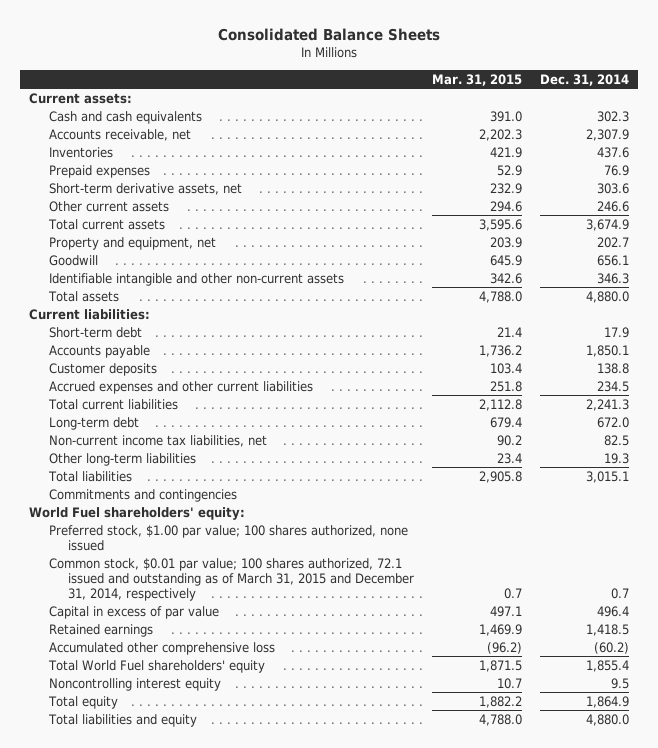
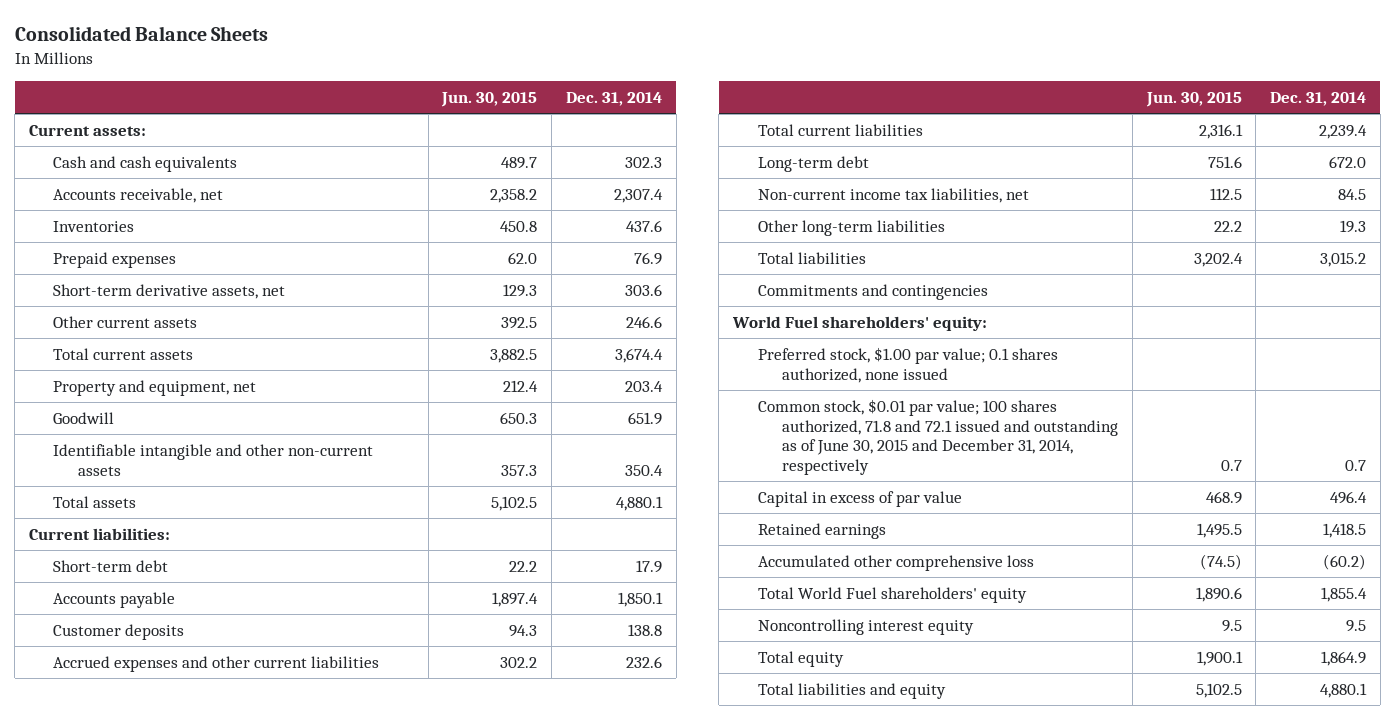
- | Mar. 31, 2015 | Dec. 31, 2014
+ | Jun. 30, 2015 | Dec. 31, 2014
- Accounts receivable, net | 2,202.3 | 2,307.9
+ Accounts receivable, net | 2,358.2 | 2,307.4
- Total current assets | 3,595.6 | 3,674.9
- Property and equipment, net | 203.9 | 202.7
- Goodwill | 645.9 | 656.1
- Identifiable intangible and other non-current assets | 342.6 | 346.3
- Total assets | 4,788.0 | 4,880.0
+ Total current assets | 3,882.5 | 3,674.4
+ Property and equipment, net | 212.4 | 203.4
+ Goodwill | 650.3 | 651.9
+ Identifiable intangible and other non-current assets | 357.3 | 350.4
+ Total assets | 5,102.5 | 4,880.1
- Accrued expenses and other current liabilities | 251.8 | 234.5
- Total current liabilities | 2,112.8 | 2,241.3
+ Accrued expenses and other current liabilities | 302.2 | 232.6
+ Total current liabilities | 2,316.1 | 2,239.4
- Non-current income tax liabilities, net | 90.2 | 82.5
+ Non-current income tax liabilities, net | 112.5 | 84.5
- Total liabilities | 2,905.8 | 3,015.1
+ Total liabilities | 3,202.4 | 3,015.2
- Preferred stock, $1.00 par value; 100 shares authorized, none issued
- Common stock, $0.01 par value; 100 shares authorized, 72.1 issued and outstanding as of March 31, 2015 and December 31, 2014, respectively | 0.7 | 0.7
+ Preferred stock, $1.00 par value; 0.1 shares authorized, none issued
+ Common stock, $0.01 par value; 100 shares authorized, 71.8 and 72.1 issued and outstanding as of June 30, 2015 and December 31, 2014, respectively | 0.7 | 0.7
- Total liabilities and equity | 4,788.0 | 4,880.0
+ Total liabilities and equity | 5,102.5 | 4,880.1

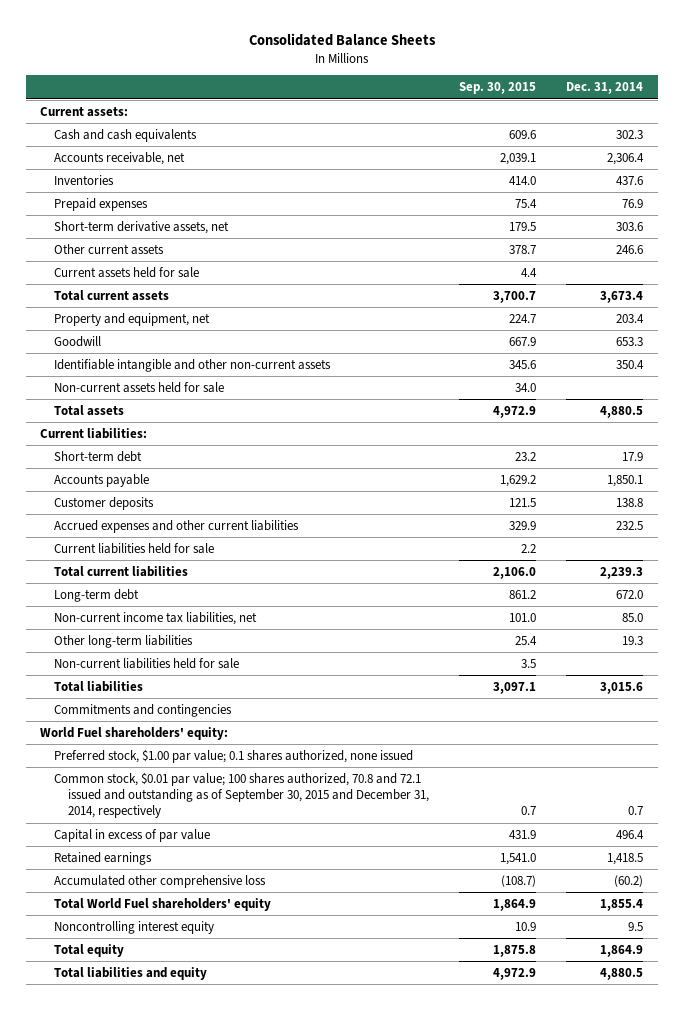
- | Jun. 30, 2015 | Dec. 31, 2014
+ | Sep. 30, 2015 | Dec. 31, 2014
- Accounts receivable, net | 2,358.2 | 2,307.4
+ Accounts receivable, net | 2,039.1 | 2,306.4
- Total current assets | 3,882.5 | 3,674.4
+ Current assets held for sale | 4.4 |
+ Total current assets | 3,700.7 | 3,673.4
- Goodwill | 650.3 | 651.9
+ Goodwill | 667.9 | 653.3
- Total assets | 5,102.5 | 4,880.1
+ Non-current assets held for sale | 34.0 |
+ Total assets | 4,972.9 | 4,880.5
- Accrued expenses and other current liabilities | 302.2 | 232.6
- Total current liabilities | 2,316.1 | 2,239.4
+ Accrued expenses and other current liabilities | 329.9 | 232.5
+ Current liabilities held for sale | 2.2 |
+ Total current liabilities | 2,106.0 | 2,239.3
- Non-current income tax liabilities, net | 112.5 | 84.5
+ Non-current income tax liabilities, net | 101.0 | 85.0
- Total liabilities | 3,202.4 | 3,015.2
+ Non-current liabilities held for sale | 3.5 |
+ Total liabilities | 3,097.1 | 3,015.6
- Common stock, $0.01 par value; 100 shares authorized, 71.8 and 72.1 issued and outstanding as of June 30, 2015 and December 31, 2014, respectively | 0.7 | 0.7
+ Common stock, $0.01 par value; 100 shares authorized, 70.8 and 72.1 issued and outstanding as of September 30, 2015 and December 31, 2014, respectively | 0.7 | 0.7
- Total liabilities and equity | 5,102.5 | 4,880.1
+ Total liabilities and equity | 4,972.9 | 4,880.5

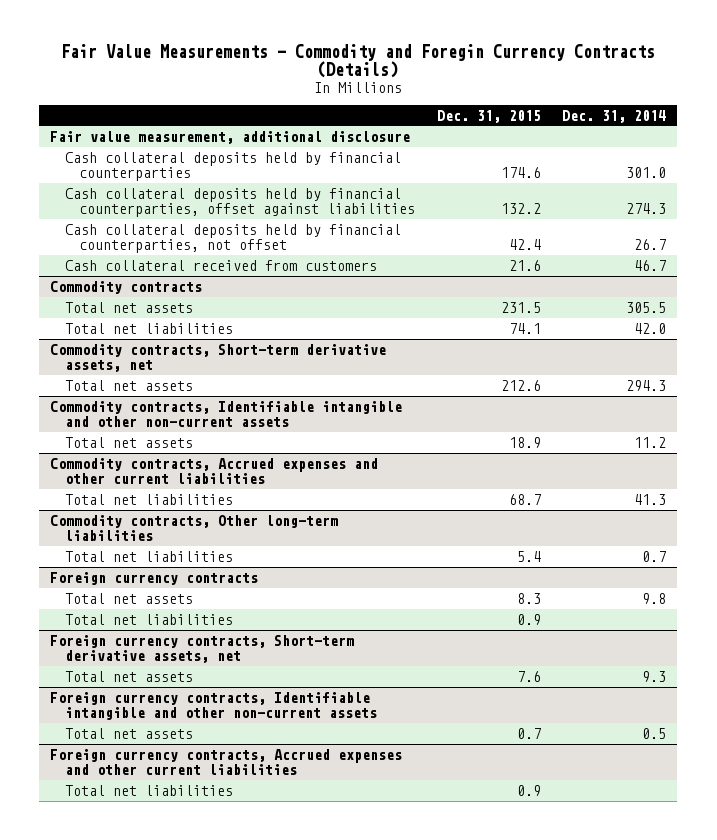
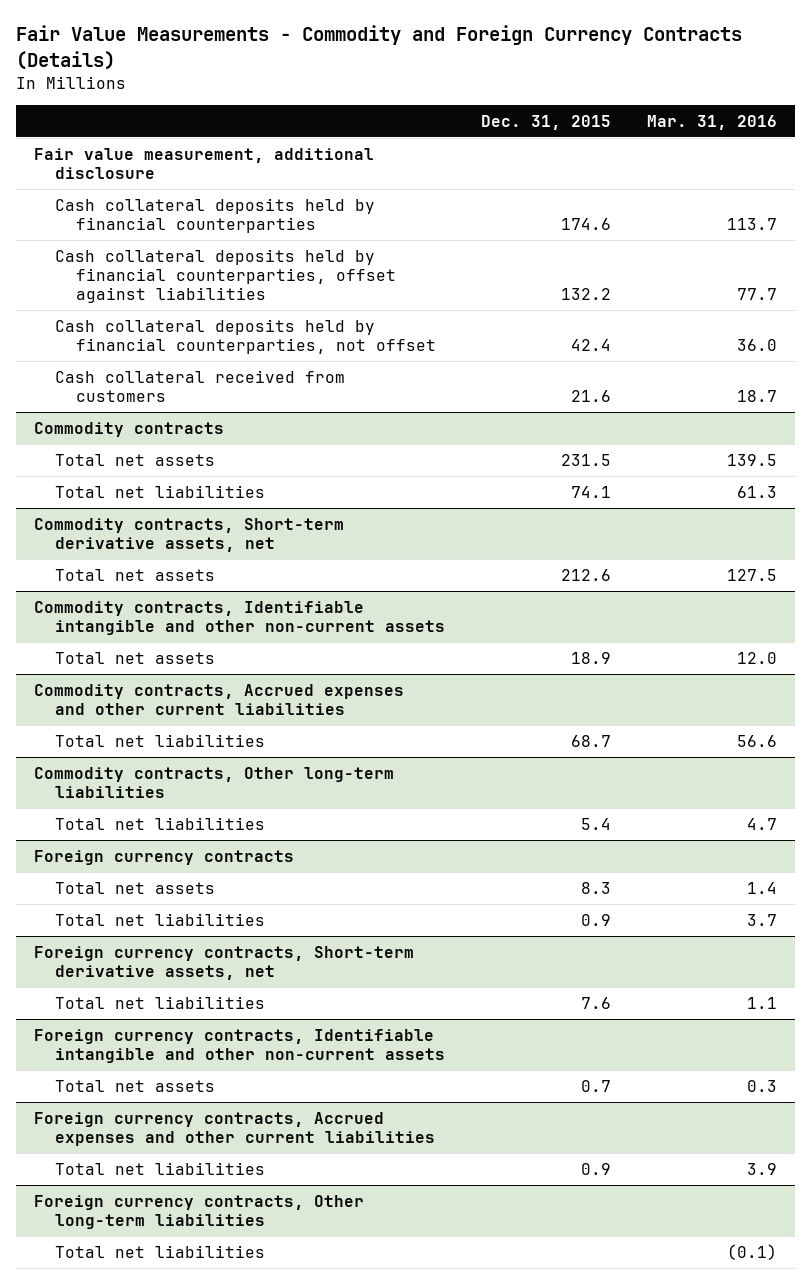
- Fair Value Measurements - Commodity and Foregin Currency Contracts (Details)
+ Fair Value Measurements - Commodity and Foreign Currency Contracts (Details)
- | Dec. 31, 2015 | Dec. 31, 2014
+ | Dec. 31, 2015 | Mar. 31, 2016
@ Foreign currency contracts, Short-term derivative assets, net
- Total net assets | 7.6 | 9.3
+ Total net liabilities | 7.6 | 1.1
+ Foreign currency contracts, Other long-term liabilities
+ Total net liabilities | | (0.1)

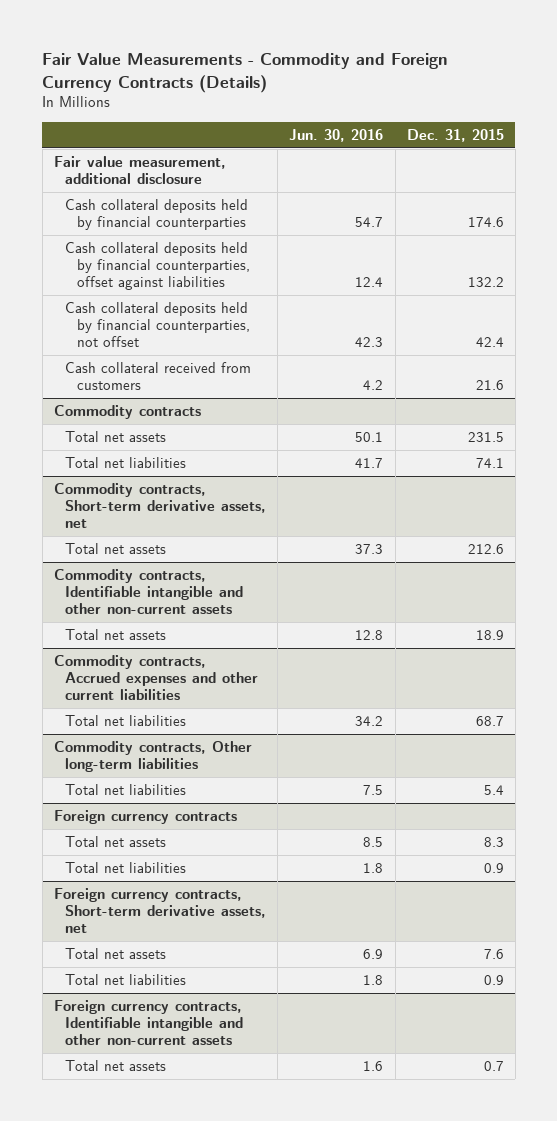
- | Dec. 31, 2015 | Mar. 31, 2016
+ | Jun. 30, 2016 | Dec. 31, 2015
@ Foreign currency contracts, Short-term derivative assets, net
- Total net liabilities | 7.6 | 1.1
+ Total net assets | 6.9 | 7.6
+ Total net liabilities | 1.8 | 0.9
- Foreign currency contracts, Accrued expenses and other current liabilities
- Total net liabilities | 0.9 | 3.9
- Foreign currency contracts, Other long-term liabilities
- Total net liabilities | | (0.1)

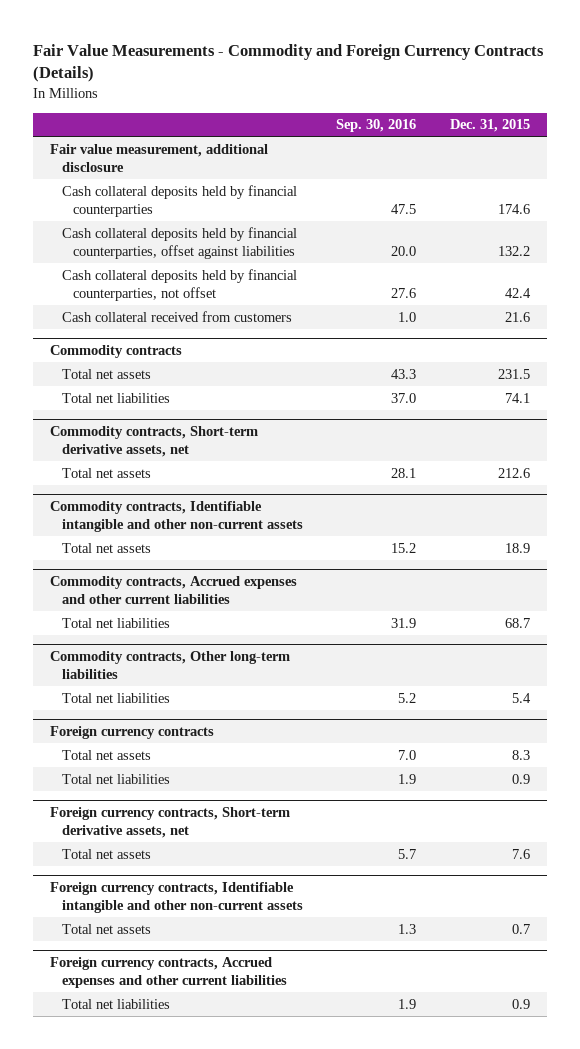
- | Jun. 30, 2016 | Dec. 31, 2015
+ | Sep. 30, 2016 | Dec. 31, 2015
@ Foreign currency contracts, Short-term derivative assets, net
- Total net liabilities | 1.8 | 0.9
+ Foreign currency contracts, Accrued expenses and other current liabilities
+ Total net liabilities | 1.9 | 0.9

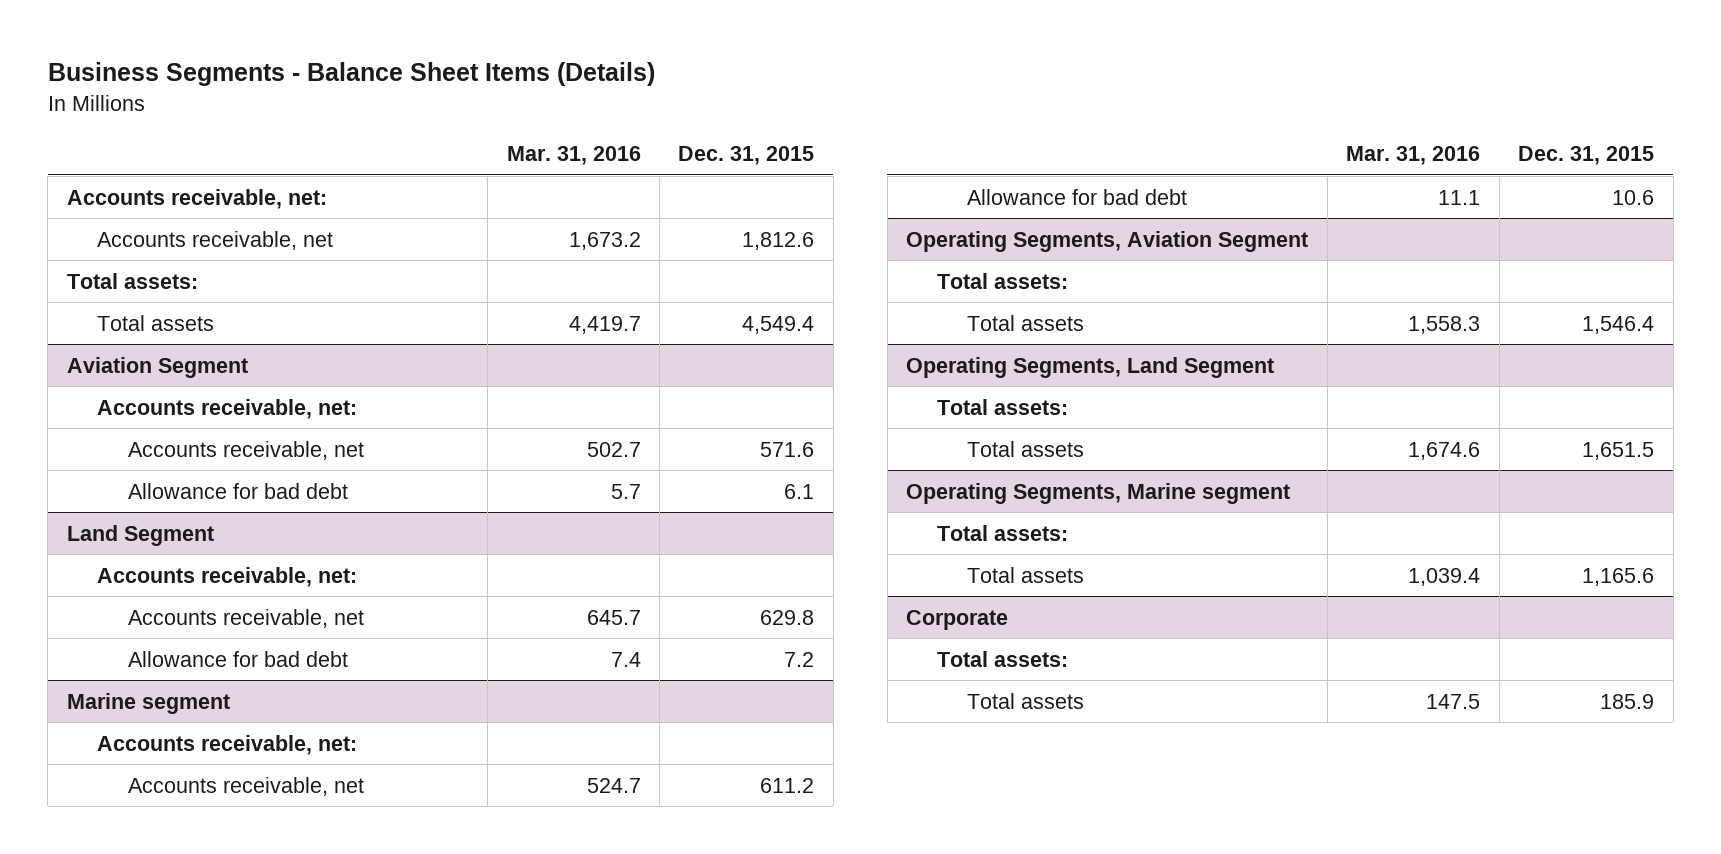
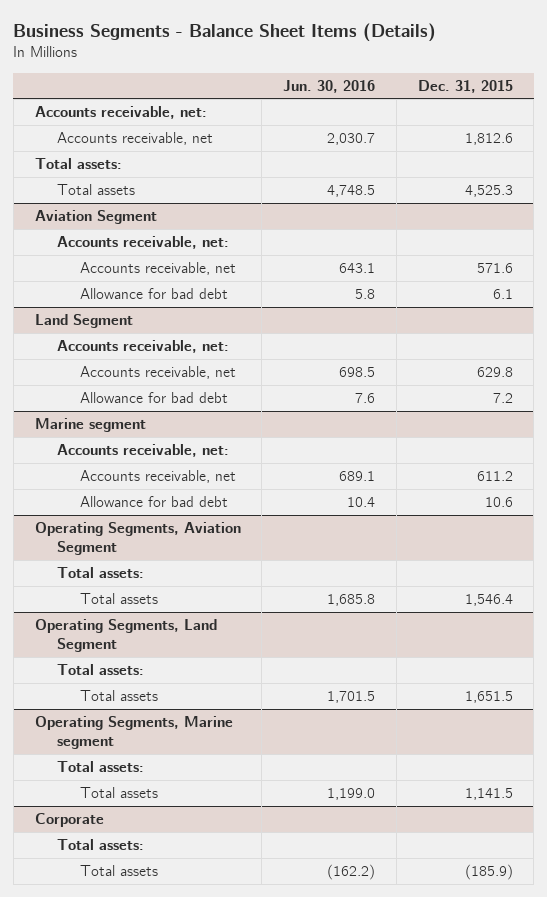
- | Mar. 31, 2016 | Dec. 31, 2015
+ | Jun. 30, 2016 | Dec. 31, 2015
- Total assets | 4,419.7 | 4,549.4
+ Total assets | 4,748.5 | 4,525.3
@ Operating Segments, Marine segment
- Total assets | 1,039.4 | 1,165.6
+ Total assets | 1,199.0 | 1,141.5
@ Corporate
- Total assets | 147.5 | 185.9
+ Total assets | (162.2) | (185.9)

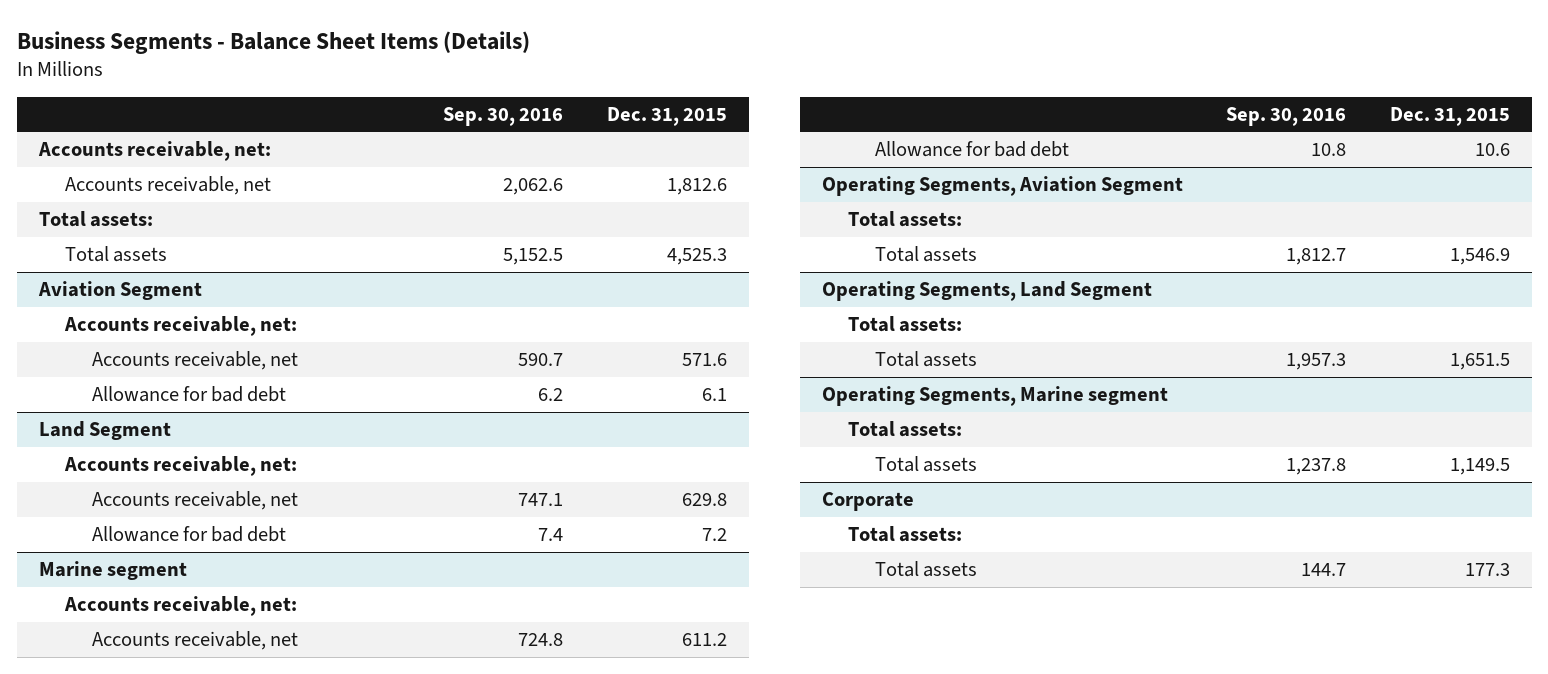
- | Jun. 30, 2016 | Dec. 31, 2015
+ | Sep. 30, 2016 | Dec. 31, 2015
@ Operating Segments, Aviation Segment
- Total assets | 1,685.8 | 1,546.4
+ Total assets | 1,812.7 | 1,546.9
@ Operating Segments, Marine segment
- Total assets | 1,199.0 | 1,141.5
+ Total assets | 1,237.8 | 1,149.5
@ Corporate
- Total assets | (162.2) | (185.9)
+ Total assets | 144.7 | 177.3

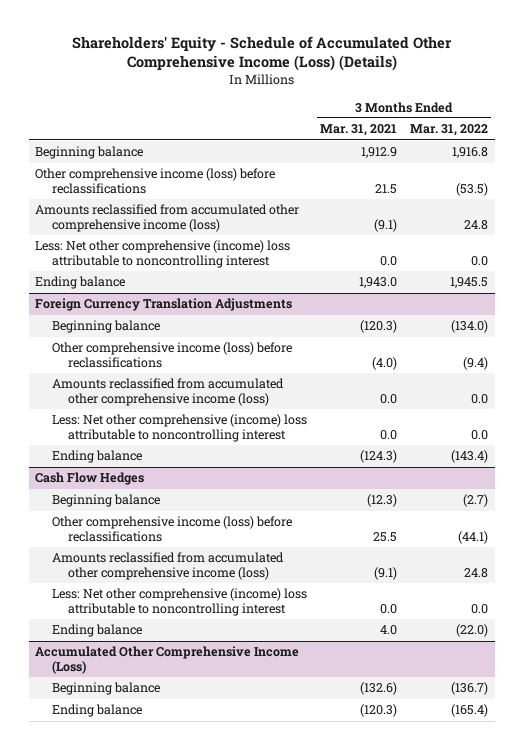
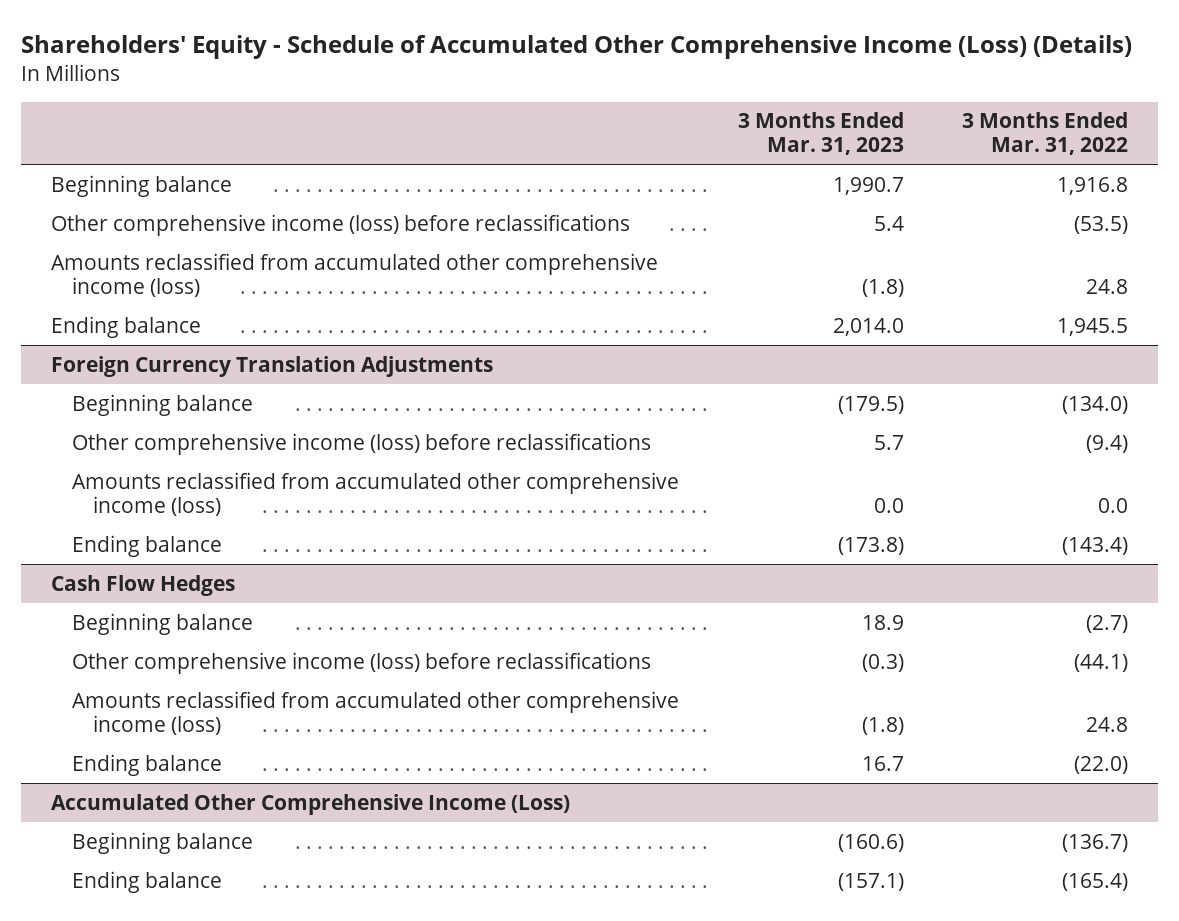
- | 3 Months Ended Mar. 31, 2021 | 3 Months Ended Mar. 31, 2022
+ | 3 Months Ended Mar. 31, 2023 | 3 Months Ended Mar. 31, 2022
- Less: Net other comprehensive (income) loss attributable to noncontrolling interest | 0.0 | 0.0
@ Foreign Currency Translation Adjustments
- Less: Net other comprehensive (income) loss attributable to noncontrolling interest | 0.0 | 0.0
@ Cash Flow Hedges
- Less: Net other comprehensive (income) loss attributable to noncontrolling interest | 0.0 | 0.0

